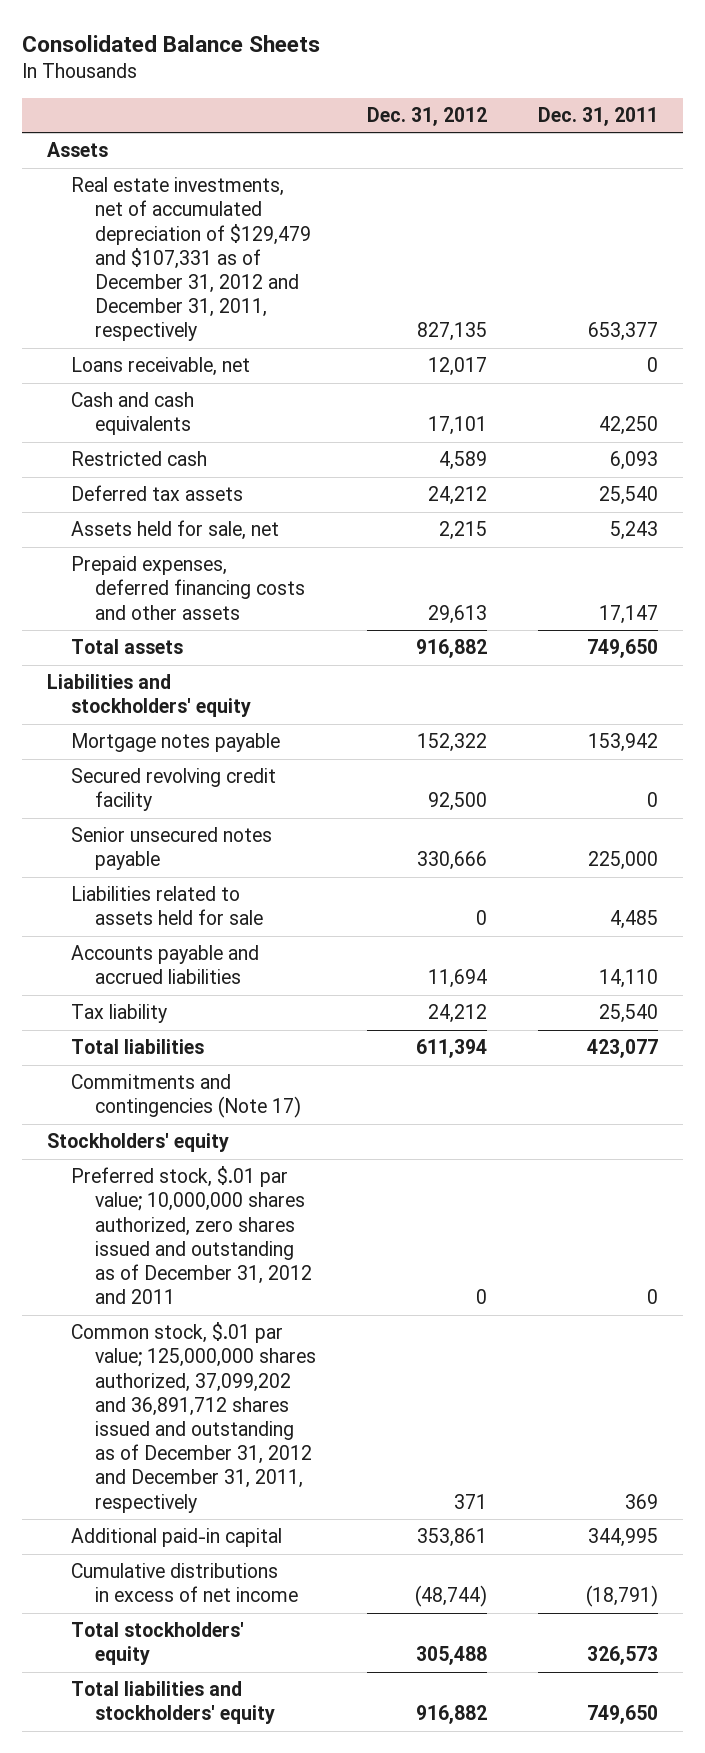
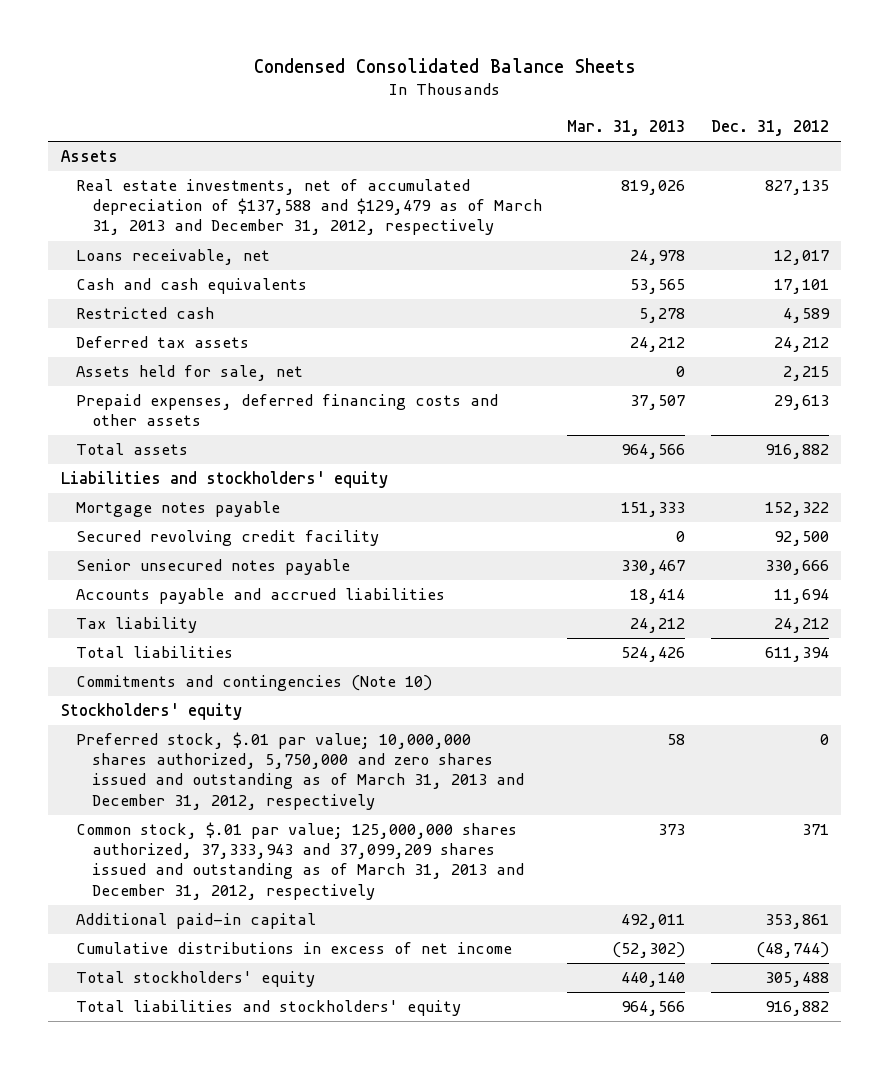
- Consolidated Balance Sheets
+ Condensed Consolidated Balance Sheets
- | Dec. 31, 2012 | Dec. 31, 2011
+ | Mar. 31, 2013 | Dec. 31, 2012
- Real estate investments, net of accumulated depreciation of $129,479 and $107,331 as of December 31, 2012 and December 31, 2011, respectively | 827,135 | 653,377
+ Real estate investments, net of accumulated depreciation of $137,588 and $129,479 as of March 31, 2013 and December 31, 2012, respectively | 819,026 | 827,135
- Liabilities related to assets held for sale | 0 | 4,485
- Commitments and contingencies (Note 17)
+ Commitments and contingencies (Note 10)
- Preferred stock, $.01 par value; 10,000,000 shares authorized, zero shares issued and outstanding as of December 31, 2012 and 2011 | 0 | 0
- Common stock, $.01 par value; 125,000,000 shares authorized, 37,099,202 and 36,891,712 shares issued and outstanding as of December 31, 2012 and December 31, 2011, respectively | 371 | 369
+ Preferred stock, $.01 par value; 10,000,000 shares authorized, 5,750,000 and zero shares issued and outstanding as of March 31, 2013 and December 31, 2012, respectively | 58 | 0
+ Common stock, $.01 par value; 125,000,000 shares authorized, 37,333,943 and 37,099,209 shares issued and outstanding as of March 31, 2013 and December 31, 2012, respectively | 373 | 371

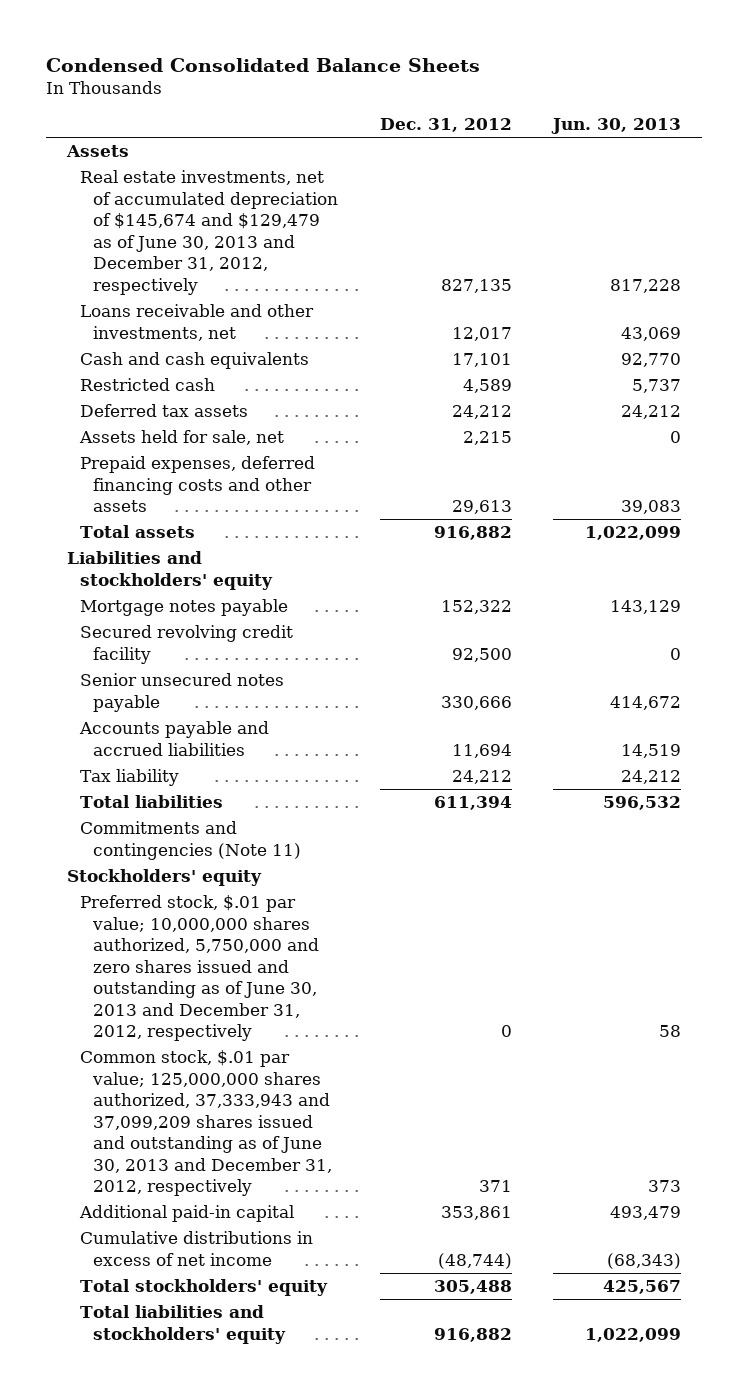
- | Mar. 31, 2013 | Dec. 31, 2012
+ | Dec. 31, 2012 | Jun. 30, 2013
- Real estate investments, net of accumulated depreciation of $137,588 and $129,479 as of March 31, 2013 and December 31, 2012, respectively | 819,026 | 827,135
- Loans receivable, net | 24,978 | 12,017
+ Real estate investments, net of accumulated depreciation of $145,674 and $129,479 as of June 30, 2013 and December 31, 2012, respectively | 827,135 | 817,228
+ Loans receivable and other investments, net | 12,017 | 43,069
- Commitments and contingencies (Note 10)
+ Commitments and contingencies (Note 11)
- Preferred stock, $.01 par value; 10,000,000 shares authorized, 5,750,000 and zero shares issued and outstanding as of March 31, 2013 and December 31, 2012, respectively | 58 | 0
- Common stock, $.01 par value; 125,000,000 shares authorized, 37,333,943 and 37,099,209 shares issued and outstanding as of March 31, 2013 and December 31, 2012, respectively | 373 | 371
+ Preferred stock, $.01 par value; 10,000,000 shares authorized, 5,750,000 and zero shares issued and outstanding as of June 30, 2013 and December 31, 2012, respectively | 0 | 58
+ Common stock, $.01 par value; 125,000,000 shares authorized, 37,333,943 and 37,099,209 shares issued and outstanding as of June 30, 2013 and December 31, 2012, respectively | 371 | 373

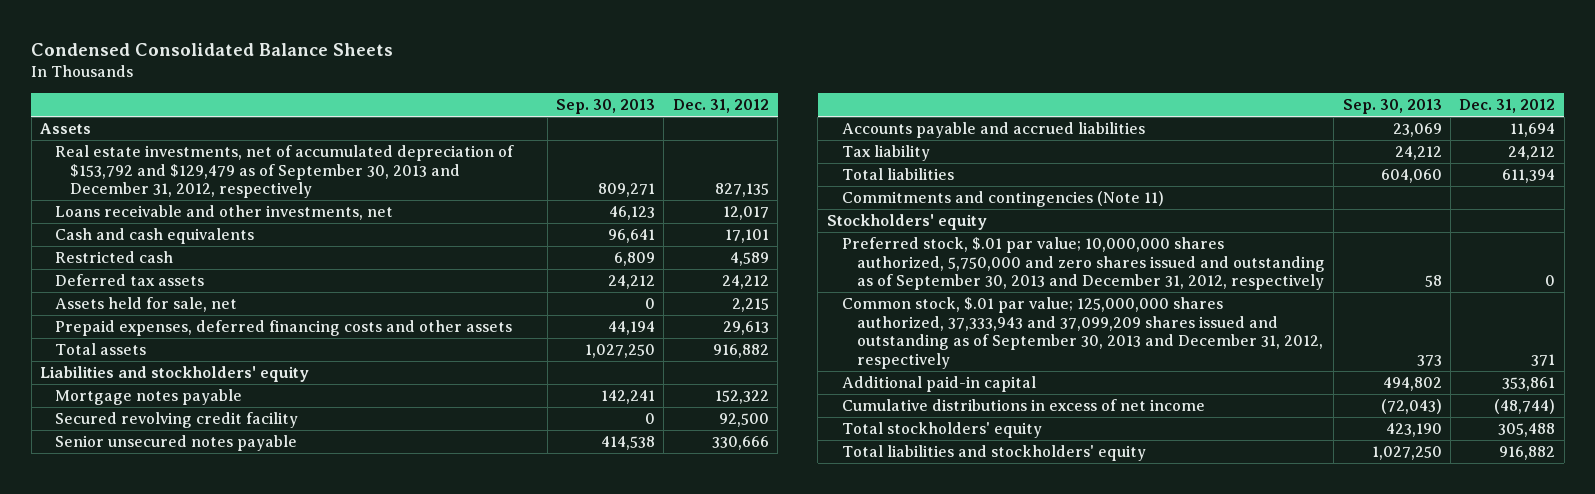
- | Dec. 31, 2012 | Jun. 30, 2013
+ | Sep. 30, 2013 | Dec. 31, 2012
- Real estate investments, net of accumulated depreciation of $145,674 and $129,479 as of June 30, 2013 and December 31, 2012, respectively | 827,135 | 817,228
+ Real estate investments, net of accumulated depreciation of $153,792 and $129,479 as of September 30, 2013 and December 31, 2012, respectively | 809,271 | 827,135
- Preferred stock, $.01 par value; 10,000,000 shares authorized, 5,750,000 and zero shares issued and outstanding as of June 30, 2013 and December 31, 2012, respectively | 0 | 58
- Common stock, $.01 par value; 125,000,000 shares authorized, 37,333,943 and 37,099,209 shares issued and outstanding as of June 30, 2013 and December 31, 2012, respectively | 371 | 373
+ Preferred stock, $.01 par value; 10,000,000 shares authorized, 5,750,000 and zero shares issued and outstanding as of September 30, 2013 and December 31, 2012, respectively | 58 | 0
+ Common stock, $.01 par value; 125,000,000 shares authorized, 37,333,943 and 37,099,209 shares issued and outstanding as of September 30, 2013 and December 31, 2012, respectively | 373 | 371

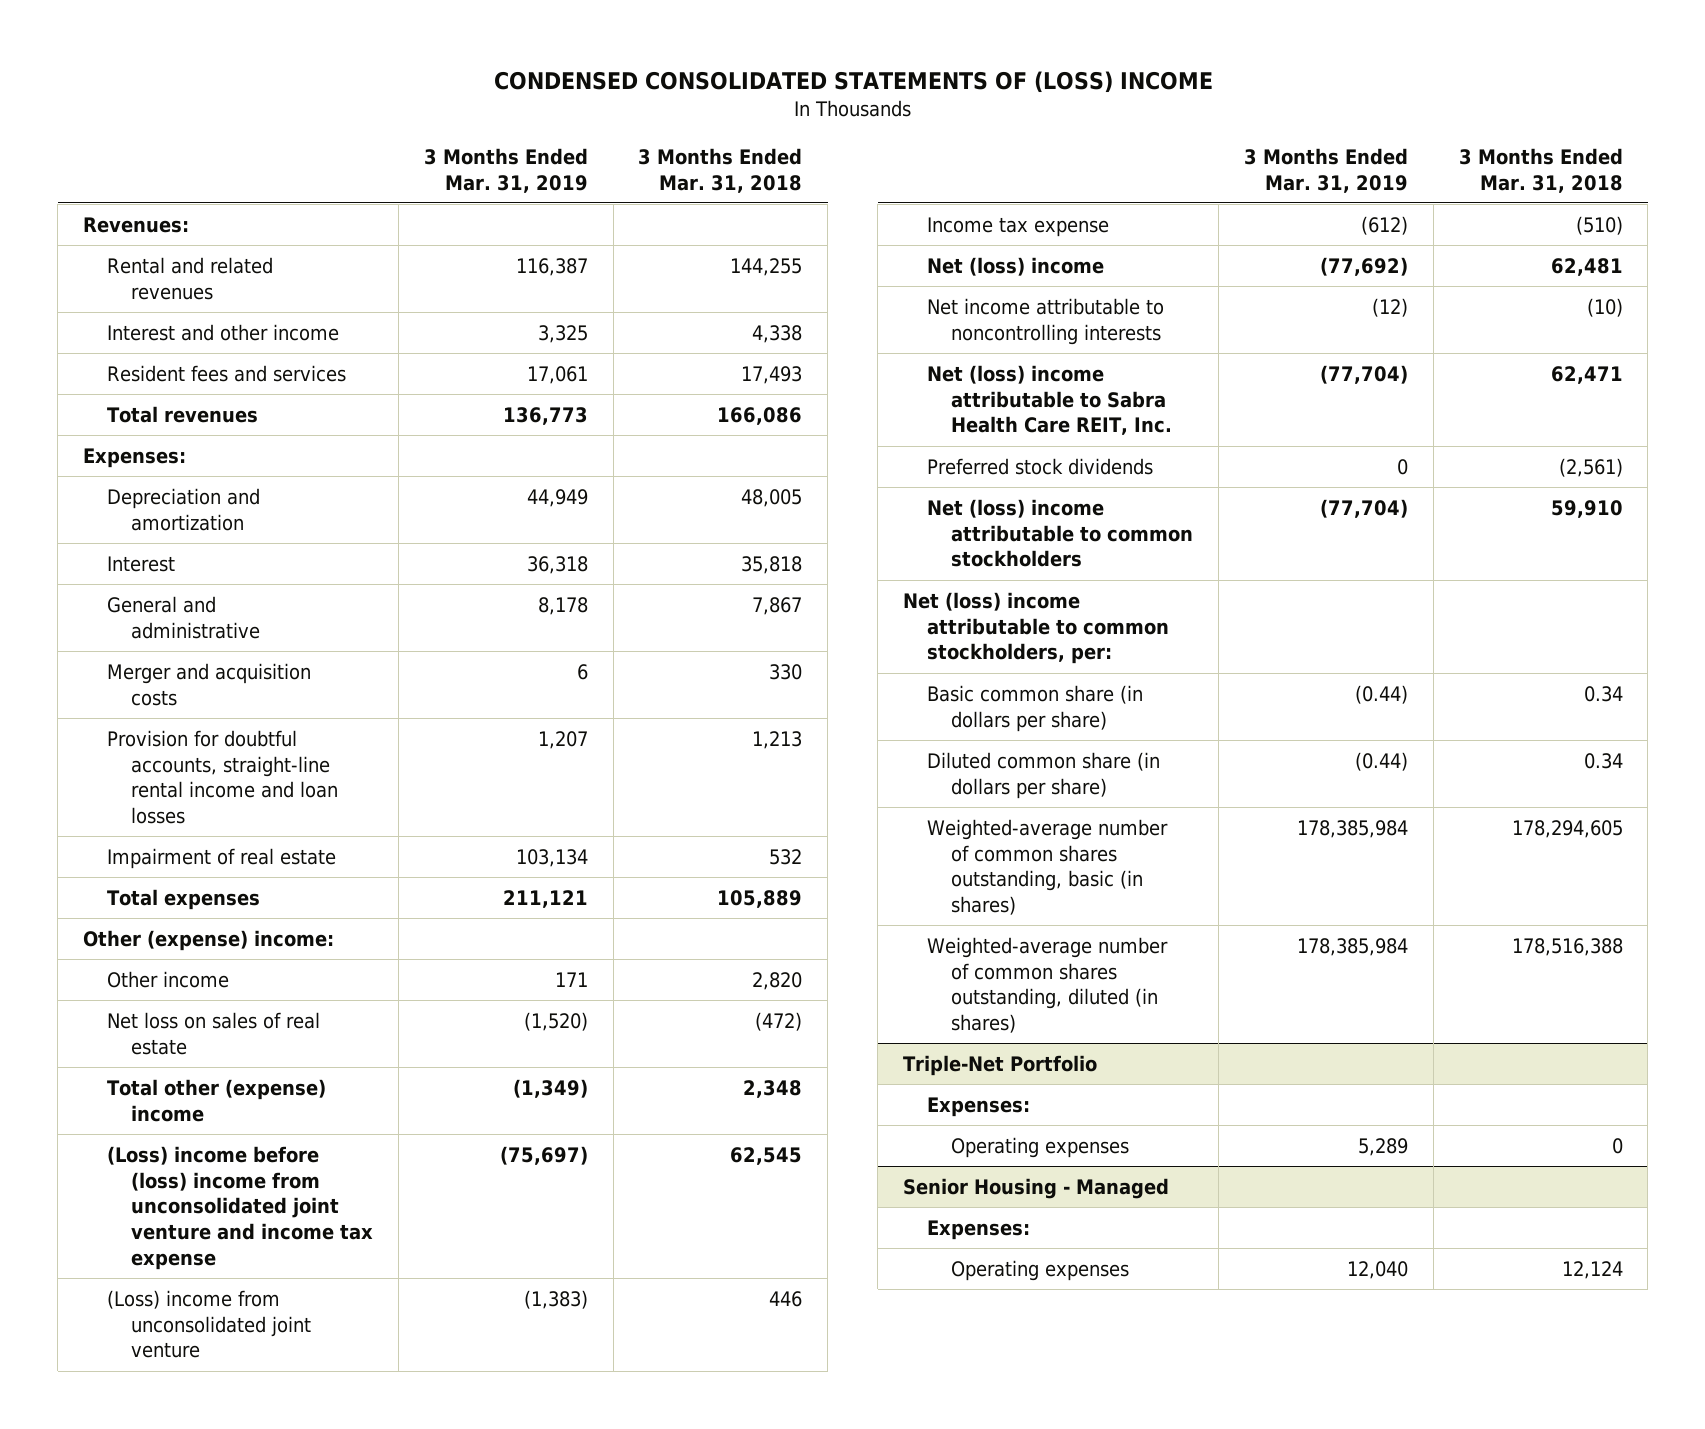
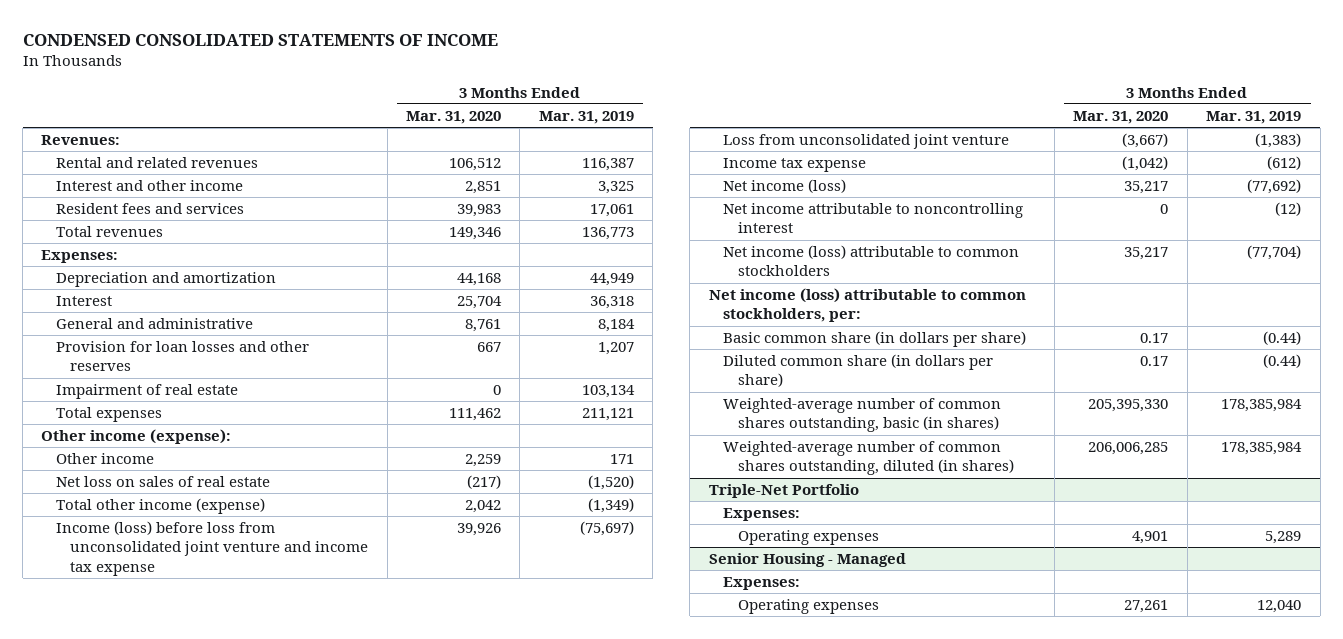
- CONDENSED CONSOLIDATED STATEMENTS OF (LOSS) INCOME
+ CONDENSED CONSOLIDATED STATEMENTS OF INCOME
- | 3 Months Ended Mar. 31, 2019 | 3 Months Ended Mar. 31, 2018
+ | 3 Months Ended Mar. 31, 2020 | 3 Months Ended Mar. 31, 2019
- General and administrative | 8,178 | 7,867
- Merger and acquisition costs | 6 | 330
- Provision for doubtful accounts, straight-line rental income and loan losses | 1,207 | 1,213
+ General and administrative | 8,761 | 8,184
+ Provision for loan losses and other reserves | 667 | 1,207
- Other (expense) income:
+ Other income (expense):
- Total other (expense) income | (1,349) | 2,348
- (Loss) income before (loss) income from unconsolidated joint venture and income tax expense | (75,697) | 62,545
- (Loss) income from unconsolidated joint venture | (1,383) | 446
+ Total other income (expense) | 2,042 | (1,349)
+ Income (loss) before loss from unconsolidated joint venture and income tax expense | 39,926 | (75,697)
+ Loss from unconsolidated joint venture | (3,667) | (1,383)
- Net (loss) income | (77,692) | 62,481
- Net income attributable to noncontrolling interests | (12) | (10)
- Net (loss) income attributable to Sabra Health Care REIT, Inc. | (77,704) | 62,471
- Preferred stock dividends | 0 | (2,561)
- Net (loss) income attributable to common stockholders | (77,704) | 59,910
- Net (loss) income attributable to common stockholders, per:
+ Net income (loss) | 35,217 | (77,692)
+ Net income attributable to noncontrolling interest | 0 | (12)
+ Net income (loss) attributable to common stockholders | 35,217 | (77,704)
+ Net income (loss) attributable to common stockholders, per:

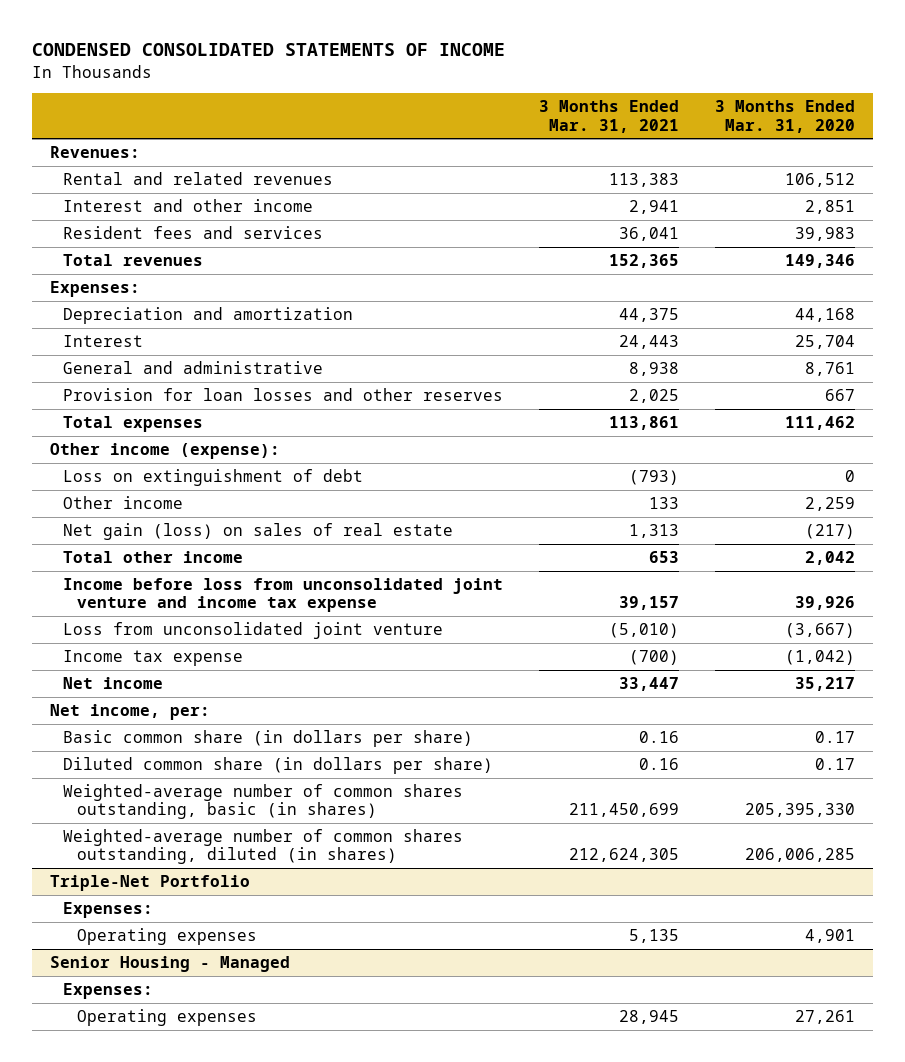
- | 3 Months Ended Mar. 31, 2020 | 3 Months Ended Mar. 31, 2019
+ | 3 Months Ended Mar. 31, 2021 | 3 Months Ended Mar. 31, 2020
- Impairment of real estate | 0 | 103,134
+ Loss on extinguishment of debt | (793) | 0
- Net loss on sales of real estate | (217) | (1,520)
- Total other income (expense) | 2,042 | (1,349)
- Income (loss) before loss from unconsolidated joint venture and income tax expense | 39,926 | (75,697)
+ Net gain (loss) on sales of real estate | 1,313 | (217)
+ Total other income | 653 | 2,042
+ Income before loss from unconsolidated joint venture and income tax expense | 39,157 | 39,926
- Net income (loss) | 35,217 | (77,692)
- Net income attributable to noncontrolling interest | 0 | (12)
- Net income (loss) attributable to common stockholders | 35,217 | (77,704)
- Net income (loss) attributable to common stockholders, per:
+ Net income | 33,447 | 35,217
+ Net income, per:

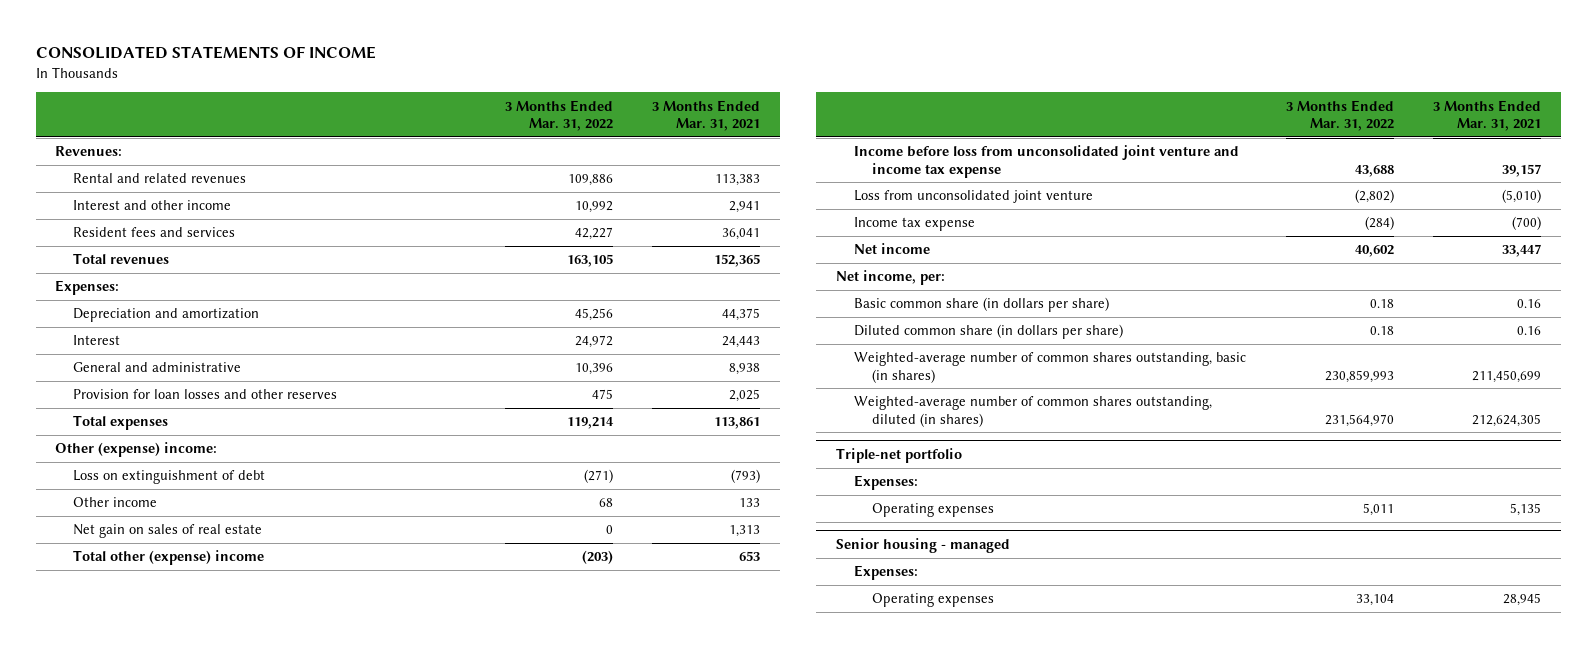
- CONDENSED CONSOLIDATED STATEMENTS OF INCOME
+ CONSOLIDATED STATEMENTS OF INCOME
- | 3 Months Ended Mar. 31, 2021 | 3 Months Ended Mar. 31, 2020
+ | 3 Months Ended Mar. 31, 2022 | 3 Months Ended Mar. 31, 2021
- Other income (expense):
+ Other (expense) income:
- Net gain (loss) on sales of real estate | 1,313 | (217)
- Total other income | 653 | 2,042
+ Net gain on sales of real estate | 0 | 1,313
+ Total other (expense) income | (203) | 653
- Triple-Net Portfolio
+ Triple-net portfolio
- Senior Housing - Managed
+ Senior housing - managed

